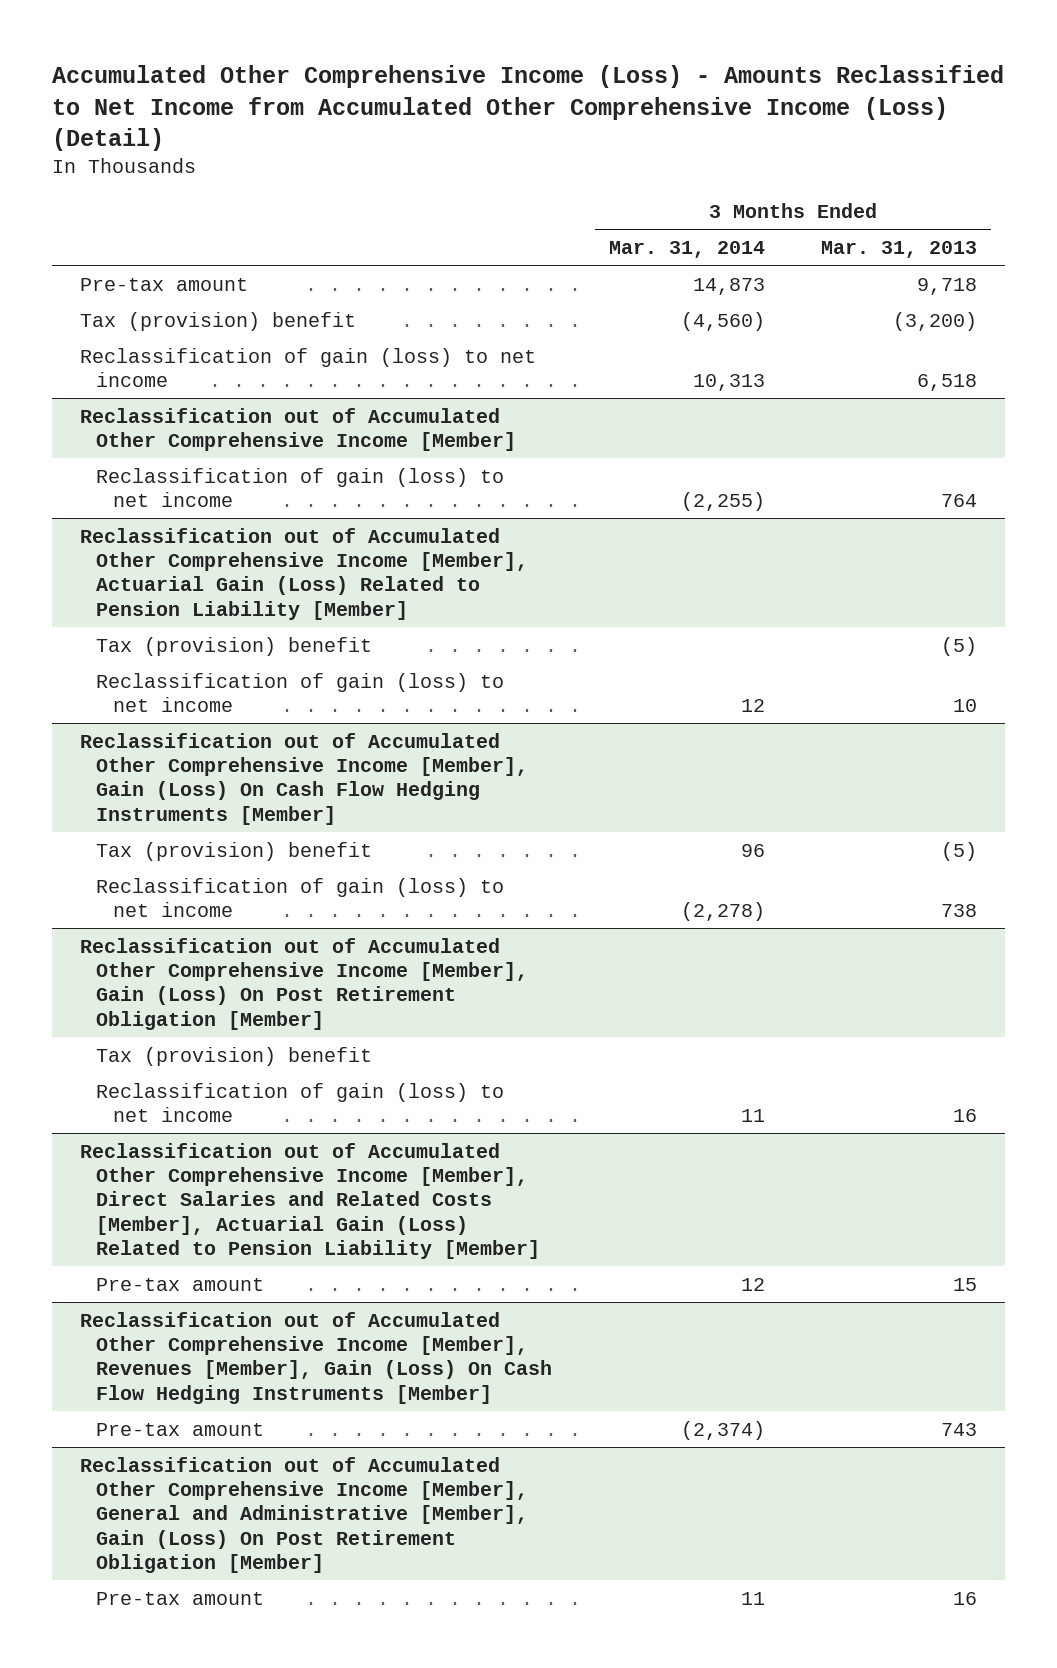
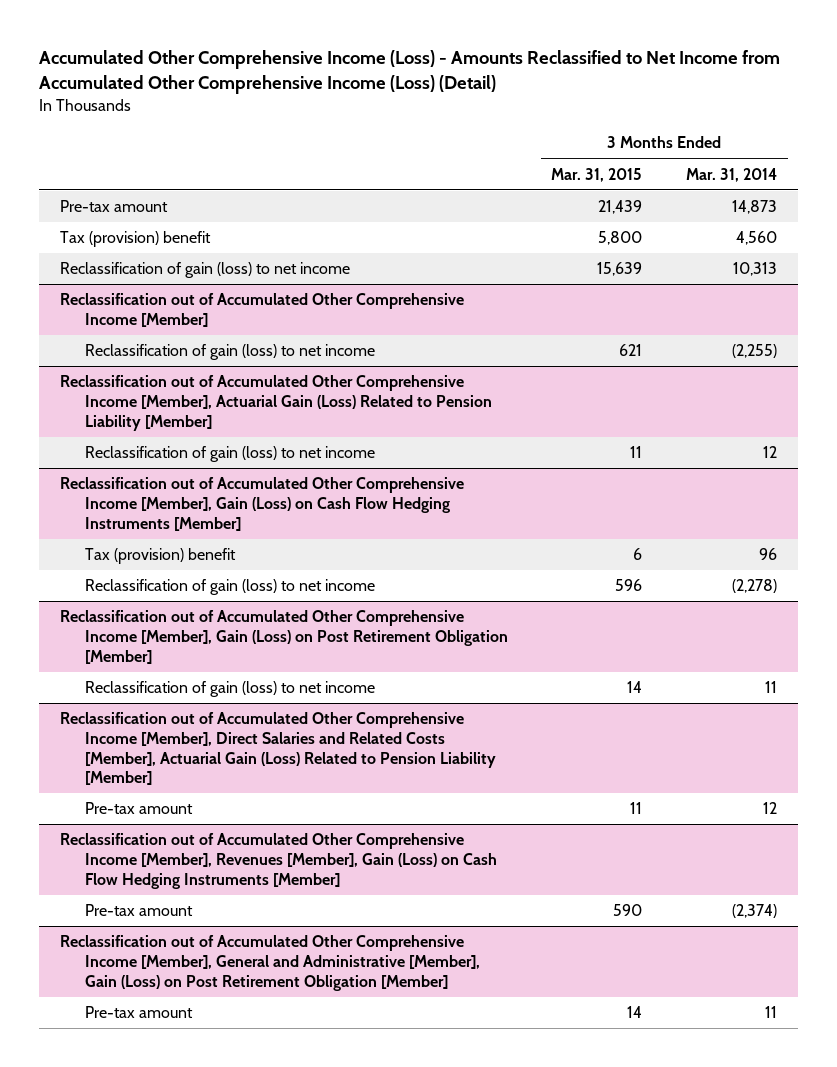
- | 3 Months Ended Mar. 31, 2014 | 3 Months Ended Mar. 31, 2013
+ | 3 Months Ended Mar. 31, 2015 | 3 Months Ended Mar. 31, 2014
- Tax (provision) benefit | (4,560) | (3,200)
+ Tax (provision) benefit | 5,800 | 4,560
@ Reclassification out of Accumulated Other Comprehensive Income [Member], Actuarial Gain (Loss) Related to Pension Liability [Member]
- Tax (provision) benefit | | (5)
- Reclassification out of Accumulated Other Comprehensive Income [Member], Gain (Loss) On Cash Flow Hedging Instruments [Member]
+ Reclassification out of Accumulated Other Comprehensive Income [Member], Gain (Loss) on Cash Flow Hedging Instruments [Member]
- Reclassification out of Accumulated Other Comprehensive Income [Member], Gain (Loss) On Post Retirement Obligation [Member]
- Tax (provision) benefit
+ Reclassification out of Accumulated Other Comprehensive Income [Member], Gain (Loss) on Post Retirement Obligation [Member]
- Reclassification out of Accumulated Other Comprehensive Income [Member], Revenues [Member], Gain (Loss) On Cash Flow Hedging Instruments [Member]
+ Reclassification out of Accumulated Other Comprehensive Income [Member], Revenues [Member], Gain (Loss) on Cash Flow Hedging Instruments [Member]
- Reclassification out of Accumulated Other Comprehensive Income [Member], General and Administrative [Member], Gain (Loss) On Post Retirement Obligation [Member]
+ Reclassification out of Accumulated Other Comprehensive Income [Member], General and Administrative [Member], Gain (Loss) on Post Retirement Obligation [Member]

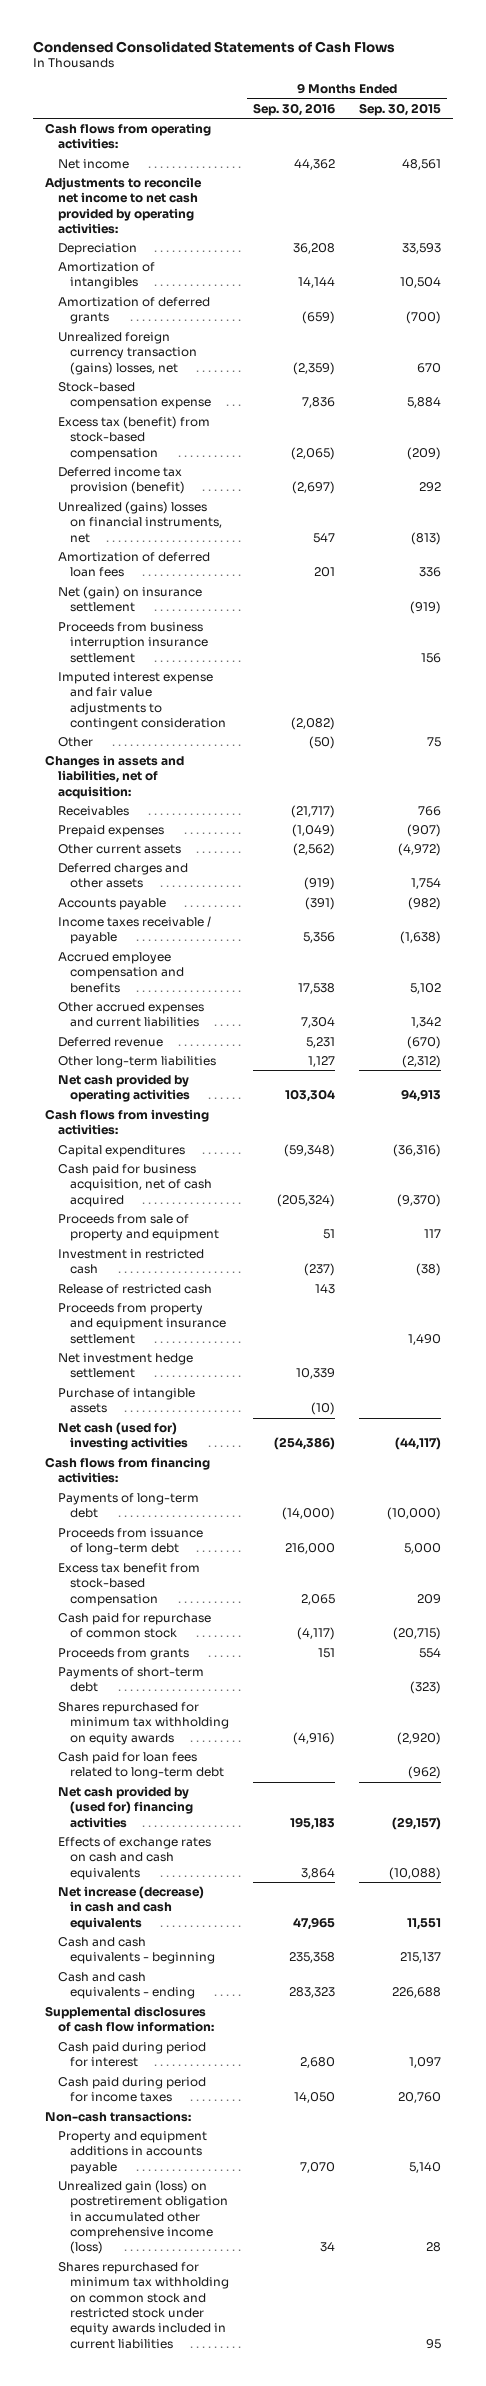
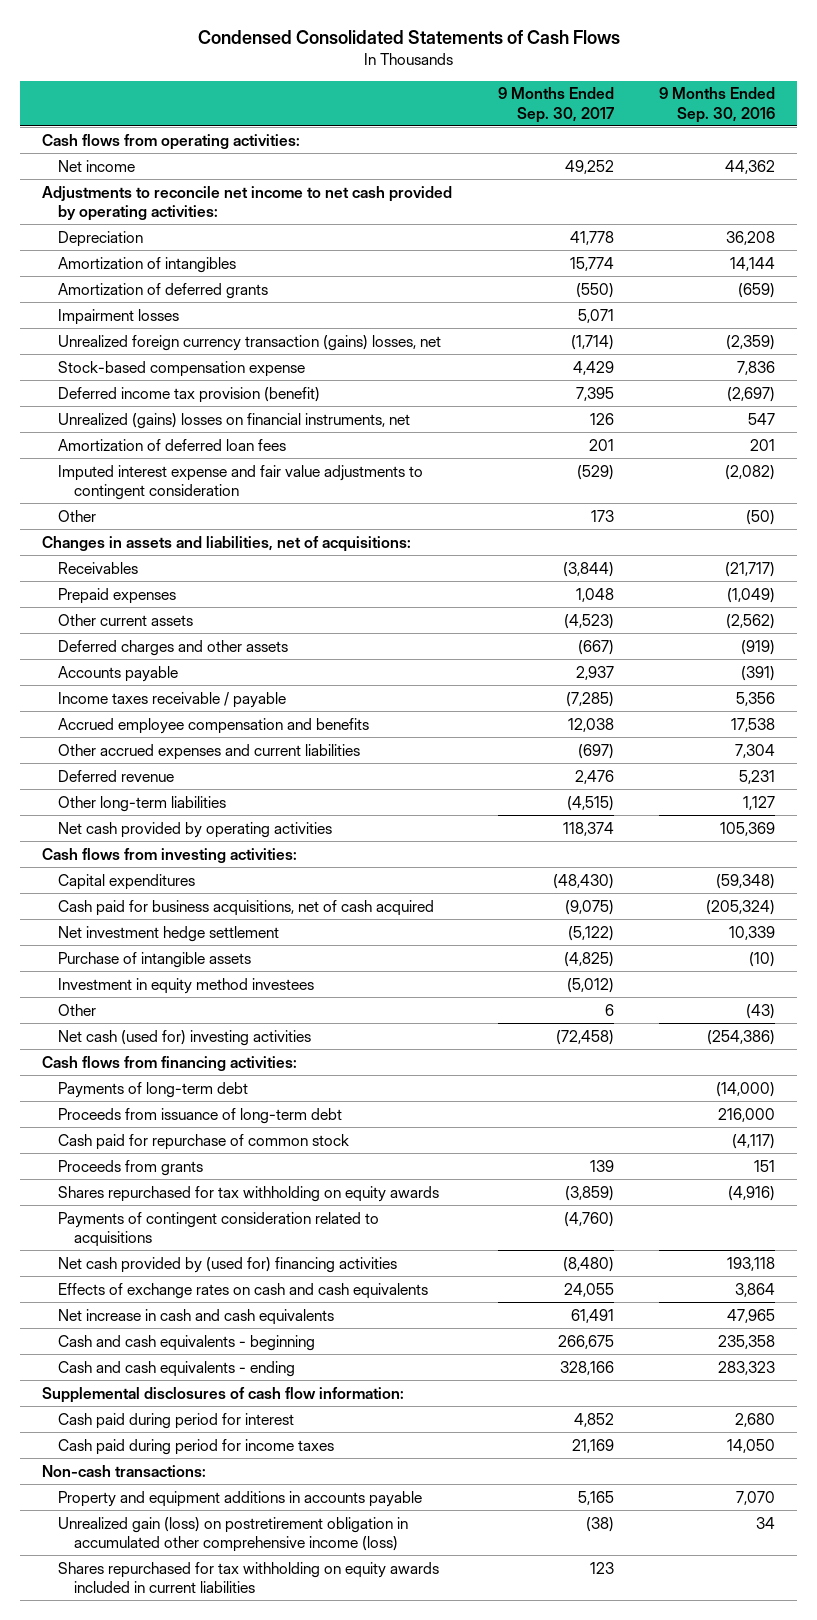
- | 9 Months Ended Sep. 30, 2016 | 9 Months Ended Sep. 30, 2015
+ | 9 Months Ended Sep. 30, 2017 | 9 Months Ended Sep. 30, 2016
+ Impairment losses | 5,071 |
- Excess tax (benefit) from stock-based compensation | (2,065) | (209)
- Net (gain) on insurance settlement | | (919)
- Proceeds from business interruption insurance settlement | | 156
- Changes in assets and liabilities, net of acquisition:
+ Changes in assets and liabilities, net of acquisitions:
- Net cash provided by operating activities | 103,304 | 94,913
+ Net cash provided by operating activities | 118,374 | 105,369
- Cash paid for business acquisition, net of cash acquired | (205,324) | (9,370)
- Proceeds from sale of property and equipment | 51 | 117
- Investment in restricted cash | (237) | (38)
- Release of restricted cash | 143 |
- Proceeds from property and equipment insurance settlement | | 1,490
+ Cash paid for business acquisitions, net of cash acquired | (9,075) | (205,324)
+ Investment in equity method investees | (5,012) |
+ Other | 6 | (43)
- Excess tax benefit from stock-based compensation | 2,065 | 209
- Payments of short-term debt | | (323)
- Shares repurchased for minimum tax withholding on equity awards | (4,916) | (2,920)
- Cash paid for loan fees related to long-term debt | | (962)
- Net cash provided by (used for) financing activities | 195,183 | (29,157)
+ Shares repurchased for tax withholding on equity awards | (3,859) | (4,916)
+ Payments of contingent consideration related to acquisitions | (4,760) |
+ Net cash provided by (used for) financing activities | (8,480) | 193,118
- Net increase (decrease) in cash and cash equivalents | 47,965 | 11,551
+ Net increase in cash and cash equivalents | 61,491 | 47,965
- Shares repurchased for minimum tax withholding on common stock and restricted stock under equity awards included in current liabilities | | 95
+ Shares repurchased for tax withholding on equity awards included in current liabilities | 123 |

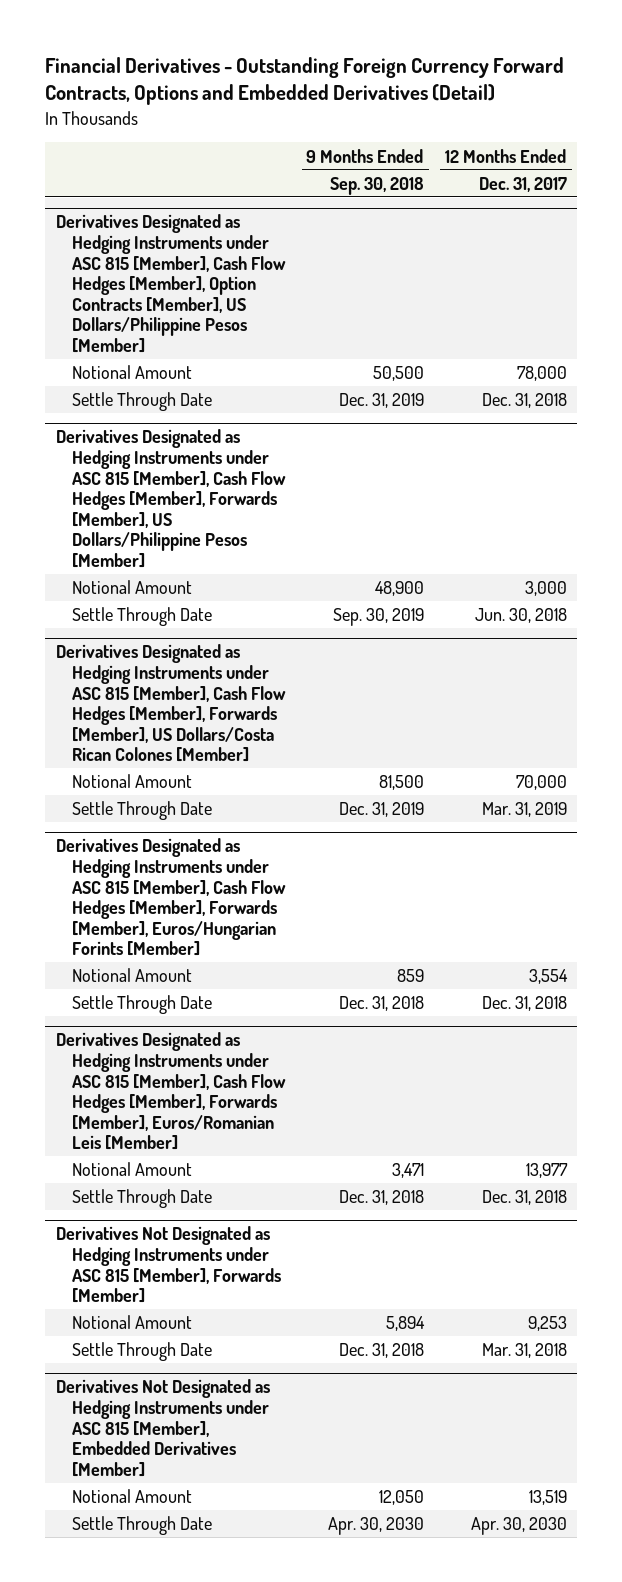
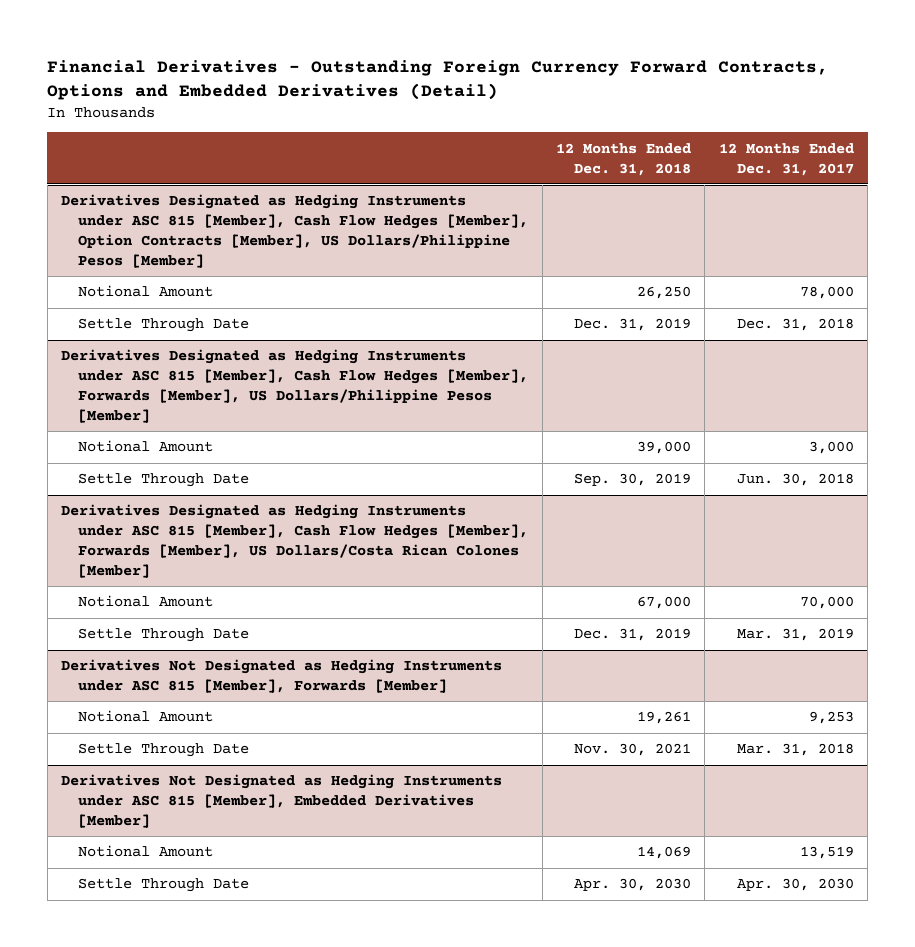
- | 9 Months Ended Sep. 30, 2018 | 12 Months Ended Dec. 31, 2017
+ | 12 Months Ended Dec. 31, 2018 | 12 Months Ended Dec. 31, 2017
- Derivatives Designated as Hedging Instruments under ASC 815 [Member], Cash Flow Hedges [Member], Forwards [Member], Euros/Hungarian Forints [Member]
- Notional Amount | 859 | 3,554
- Settle Through Date | Dec. 31, 2018 | Dec. 31, 2018
- Derivatives Designated as Hedging Instruments under ASC 815 [Member], Cash Flow Hedges [Member], Forwards [Member], Euros/Romanian Leis [Member]
- Notional Amount | 3,471 | 13,977
- Settle Through Date | Dec. 31, 2018 | Dec. 31, 2018

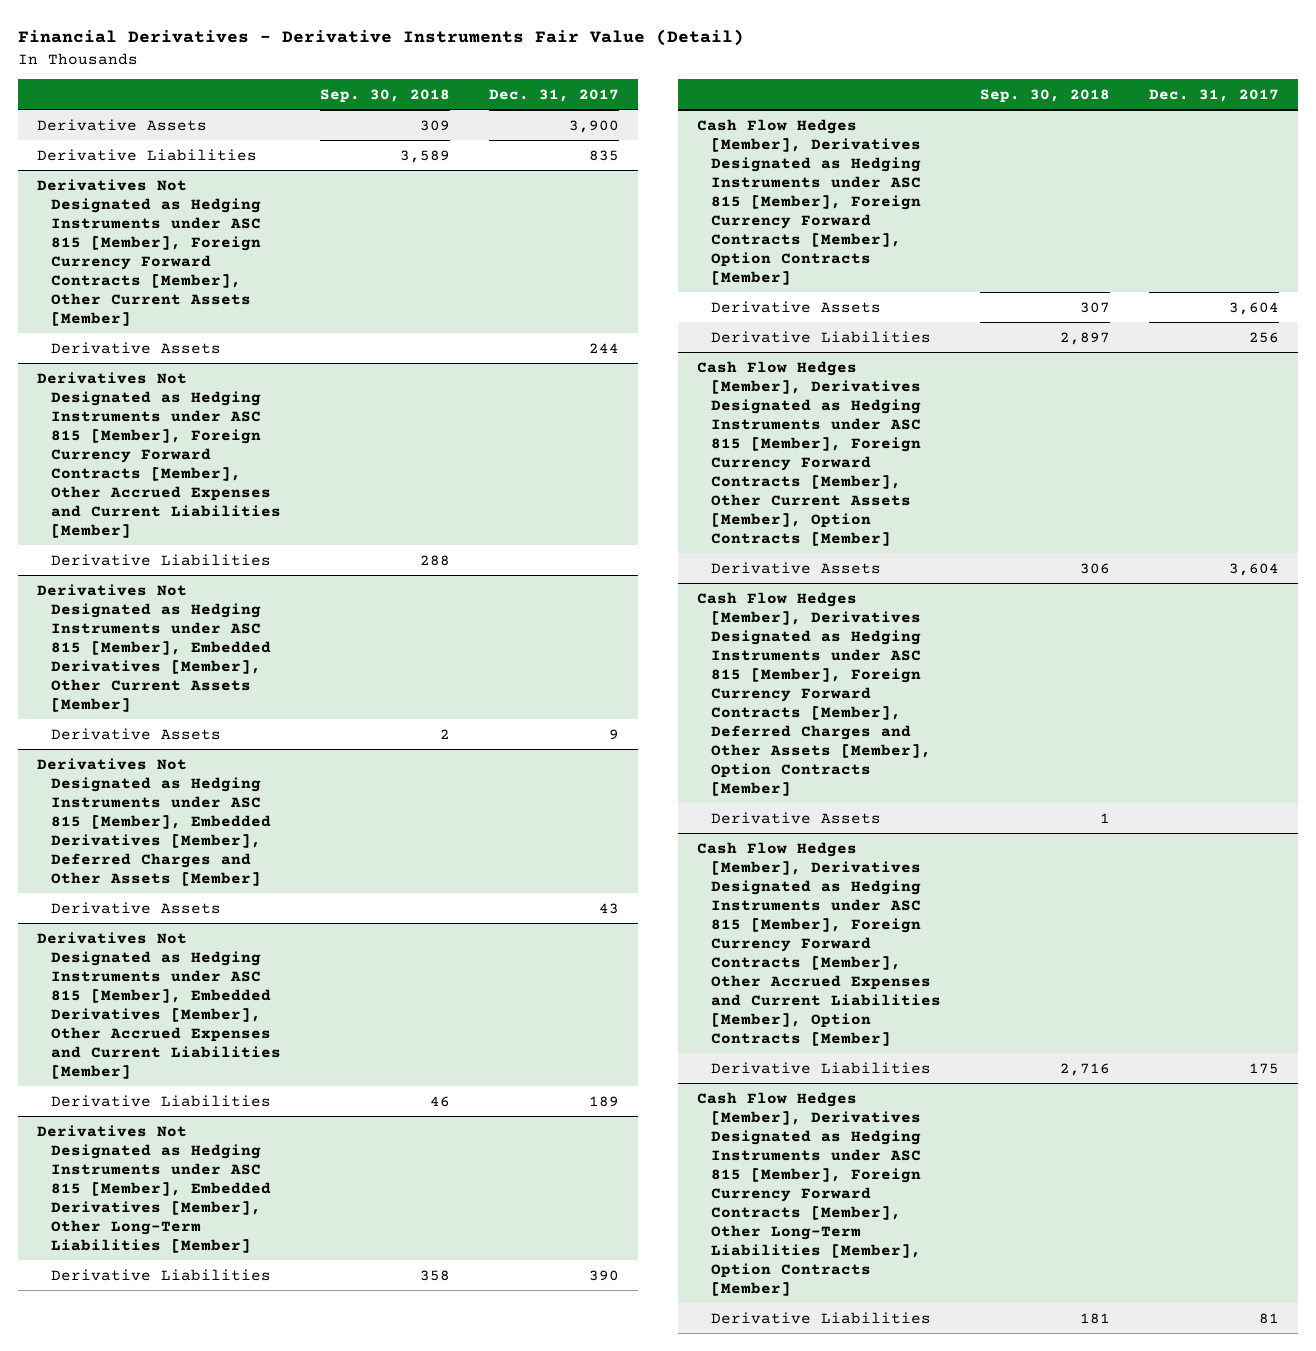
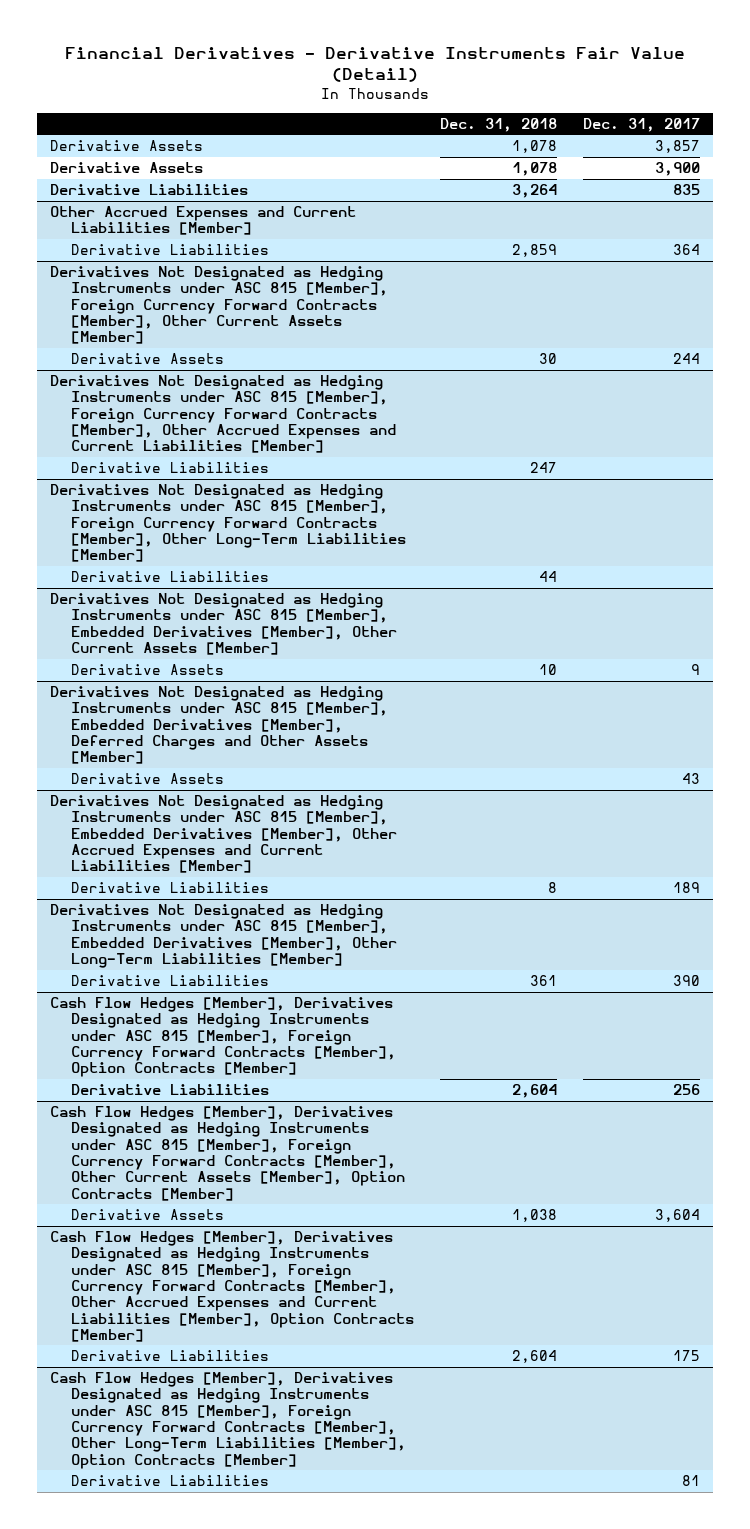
- | Sep. 30, 2018 | Dec. 31, 2017
+ | Dec. 31, 2018 | Dec. 31, 2017
+ Derivative Assets | 1,078 | 3,857
+ Other Accrued Expenses and Current Liabilities [Member]
+ Derivative Liabilities | 2,859 | 364
+ Derivatives Not Designated as Hedging Instruments under ASC 815 [Member], Foreign Currency Forward Contracts [Member], Other Long-Term Liabilities [Member]
+ Derivative Liabilities | 44 |
@ Cash Flow Hedges [Member], Derivatives Designated as Hedging Instruments under ASC 815 [Member], Foreign Currency Forward Contracts [Member], Option Contracts [Member]
- Derivative Assets | 307 | 3,604
- Cash Flow Hedges [Member], Derivatives Designated as Hedging Instruments under ASC 815 [Member], Foreign Currency Forward Contracts [Member], Deferred Charges and Other Assets [Member], Option Contracts [Member]
- Derivative Assets | 1 |

